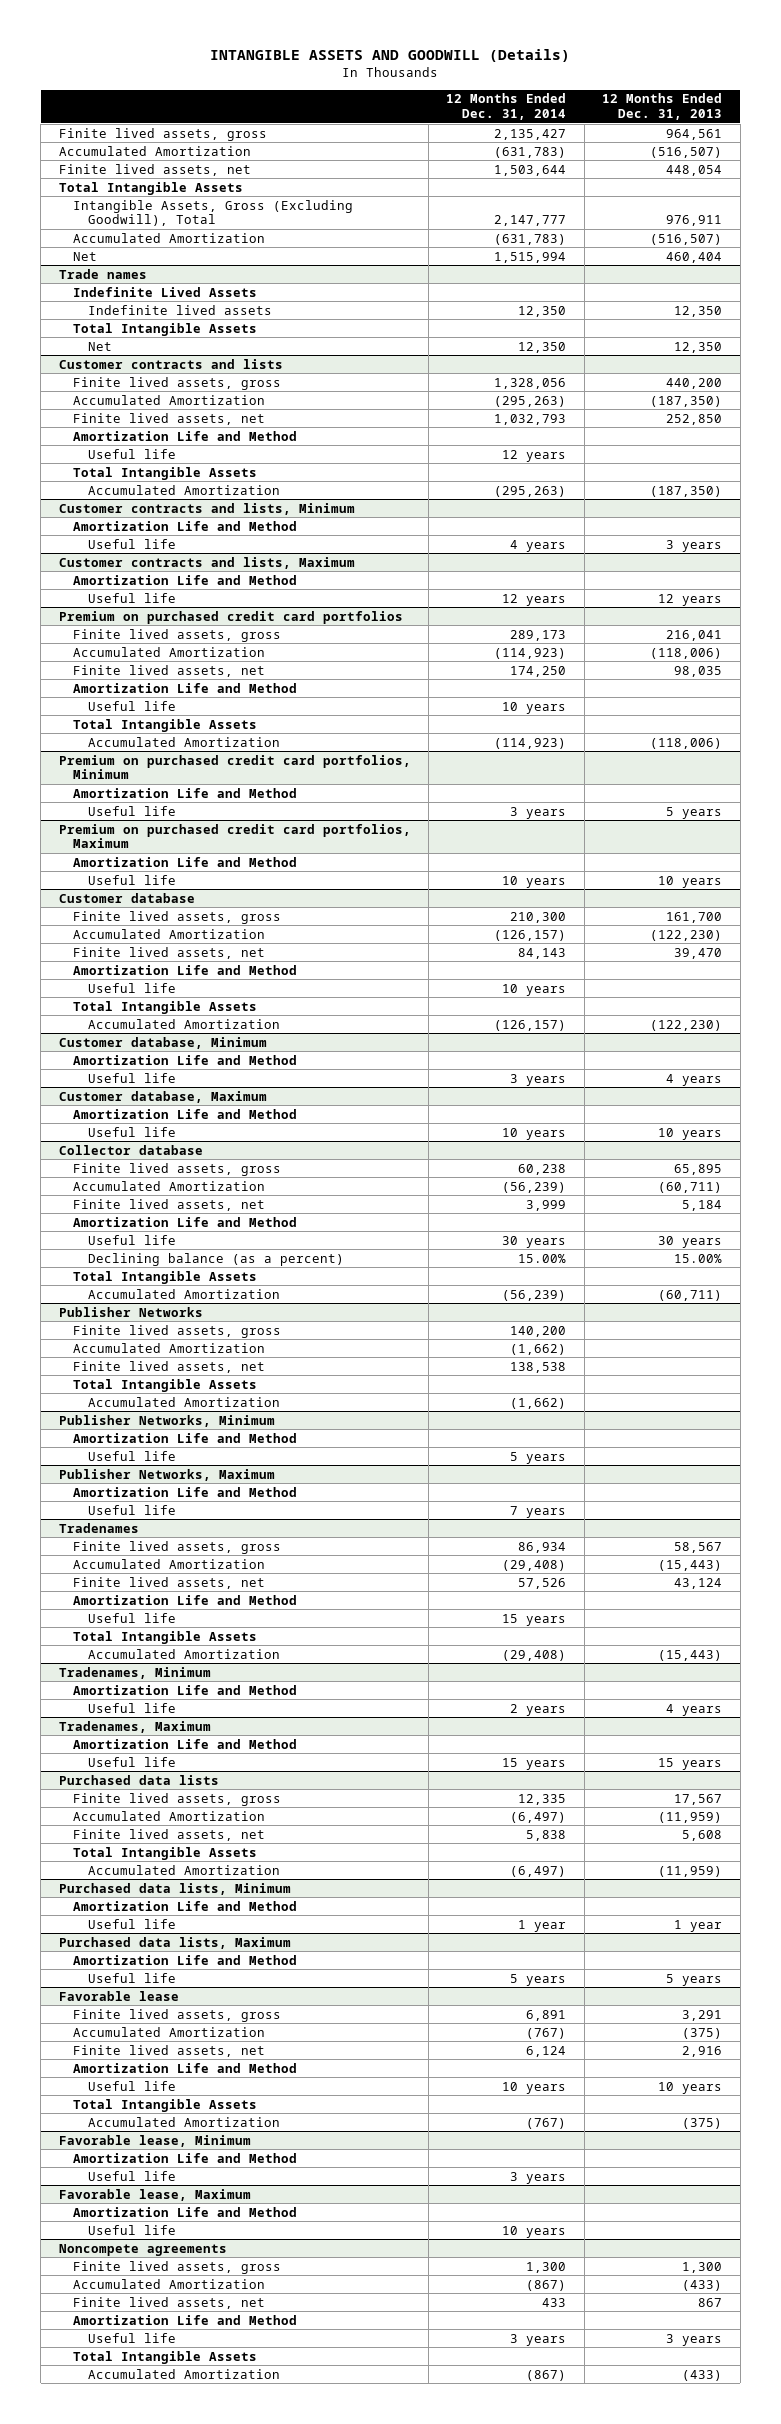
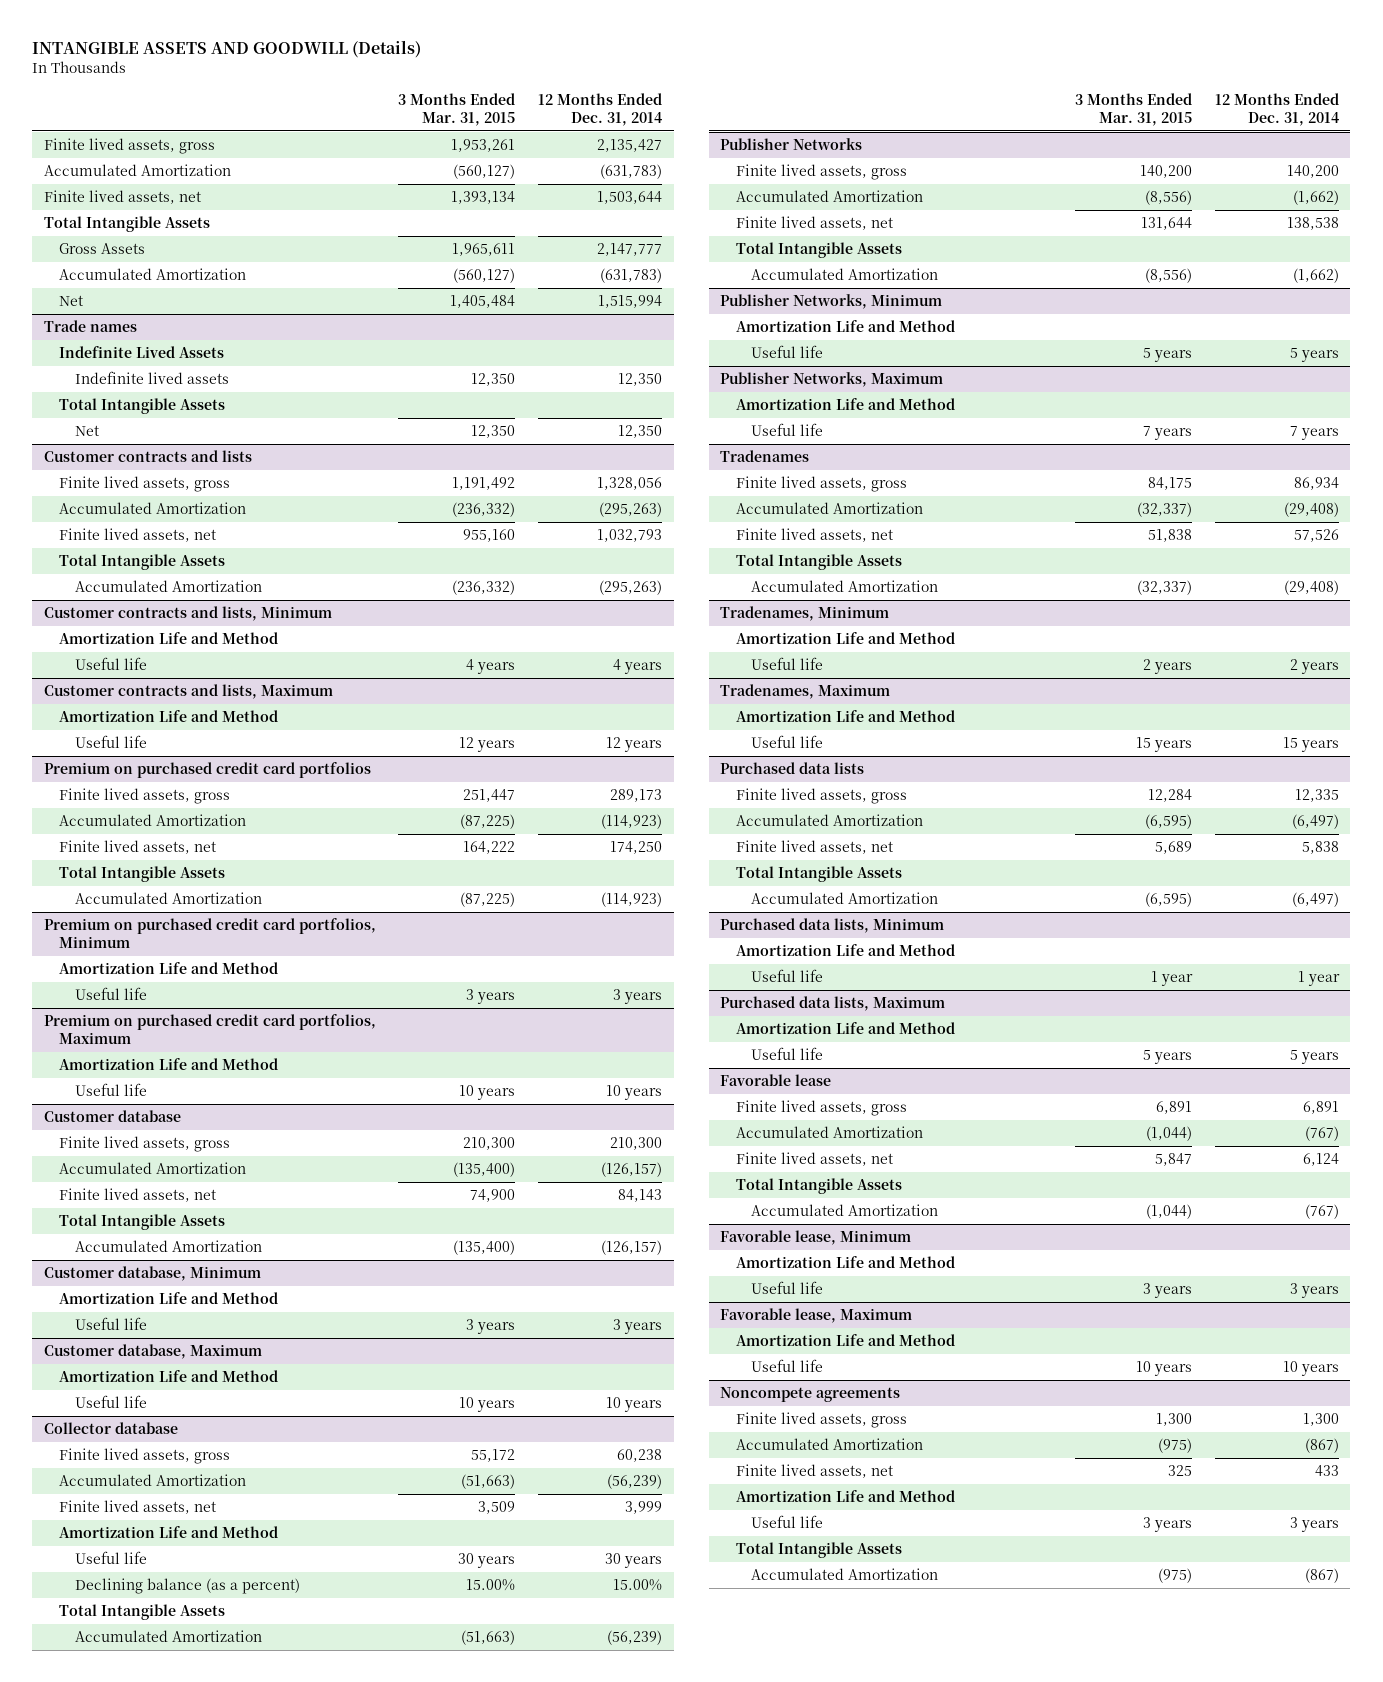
- | 12 Months Ended Dec. 31, 2014 | 12 Months Ended Dec. 31, 2013
+ | 3 Months Ended Mar. 31, 2015 | 12 Months Ended Dec. 31, 2014
- Intangible Assets, Gross (Excluding Goodwill), Total | 2,147,777 | 976,911
+ Gross Assets | 1,965,611 | 2,147,777
@ Customer contracts and lists
- Amortization Life and Method
- Useful life | 12 years |
@ Premium on purchased credit card portfolios
- Amortization Life and Method
- Useful life | 10 years |
@ Customer database
- Amortization Life and Method
- Useful life | 10 years |
@ Tradenames
- Amortization Life and Method
- Useful life | 15 years |
@ Favorable lease
- Amortization Life and Method
- Useful life | 10 years | 10 years

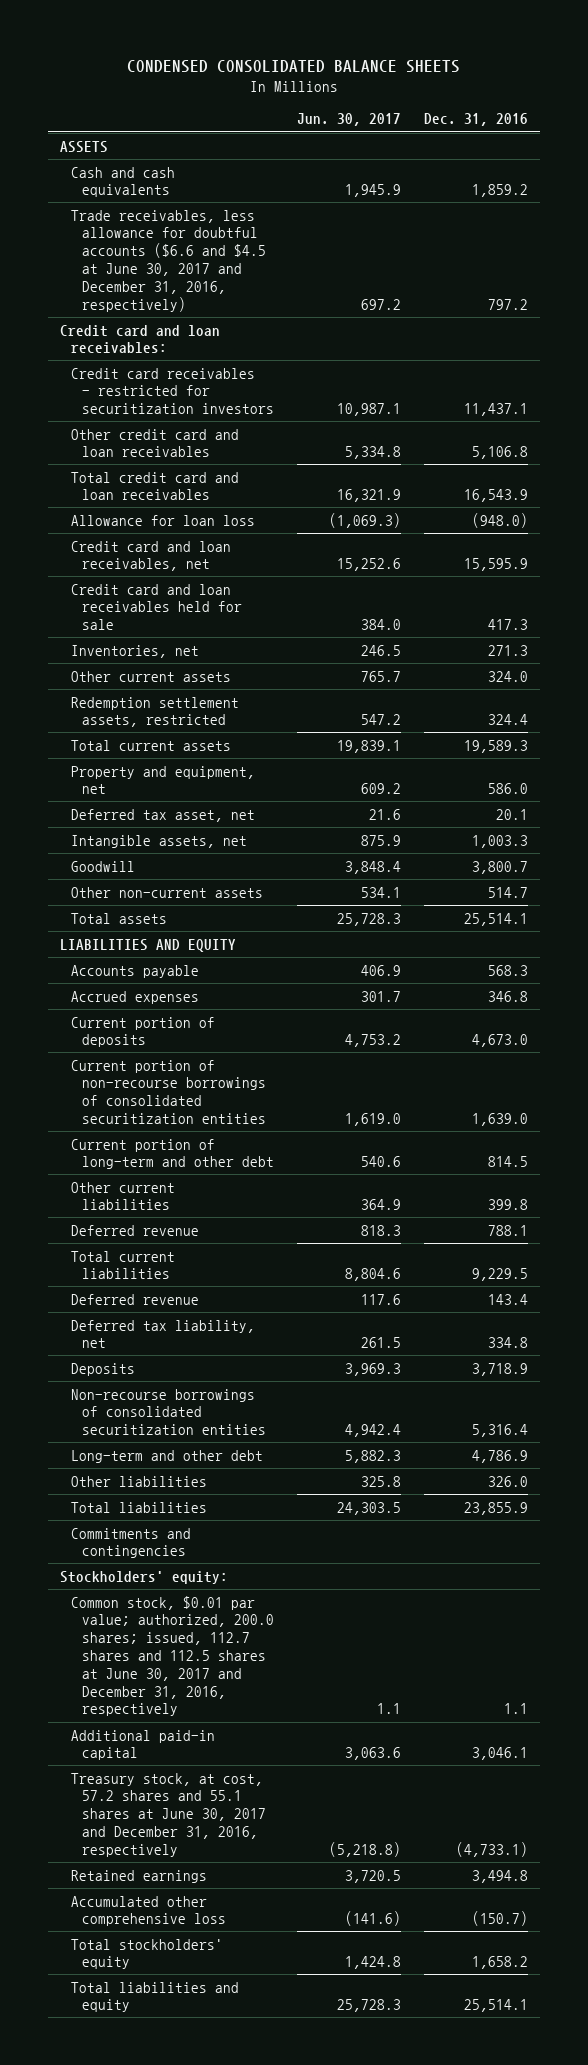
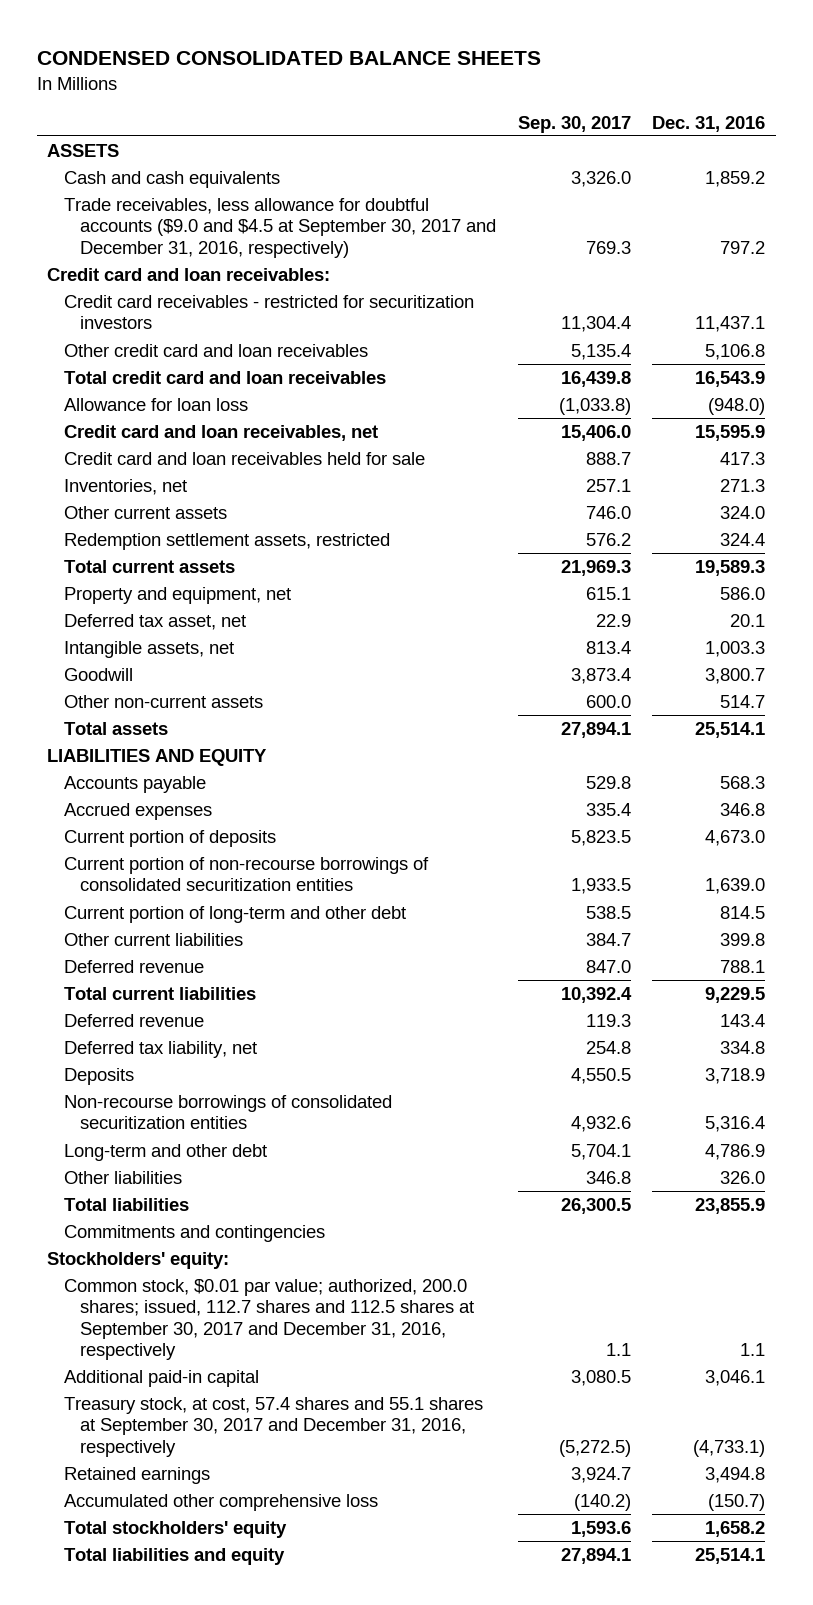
- | Jun. 30, 2017 | Dec. 31, 2016
+ | Sep. 30, 2017 | Dec. 31, 2016
- Trade receivables, less allowance for doubtful accounts ($6.6 and $4.5 at June 30, 2017 and December 31, 2016, respectively) | 697.2 | 797.2
+ Trade receivables, less allowance for doubtful accounts ($9.0 and $4.5 at September 30, 2017 and December 31, 2016, respectively) | 769.3 | 797.2
- Common stock, $0.01 par value; authorized, 200.0 shares; issued, 112.7 shares and 112.5 shares at June 30, 2017 and December 31, 2016, respectively | 1.1 | 1.1
+ Common stock, $0.01 par value; authorized, 200.0 shares; issued, 112.7 shares and 112.5 shares at September 30, 2017 and December 31, 2016, respectively | 1.1 | 1.1
- Treasury stock, at cost, 57.2 shares and 55.1 shares at June 30, 2017 and December 31, 2016, respectively | (5,218.8) | (4,733.1)
+ Treasury stock, at cost, 57.4 shares and 55.1 shares at September 30, 2017 and December 31, 2016, respectively | (5,272.5) | (4,733.1)

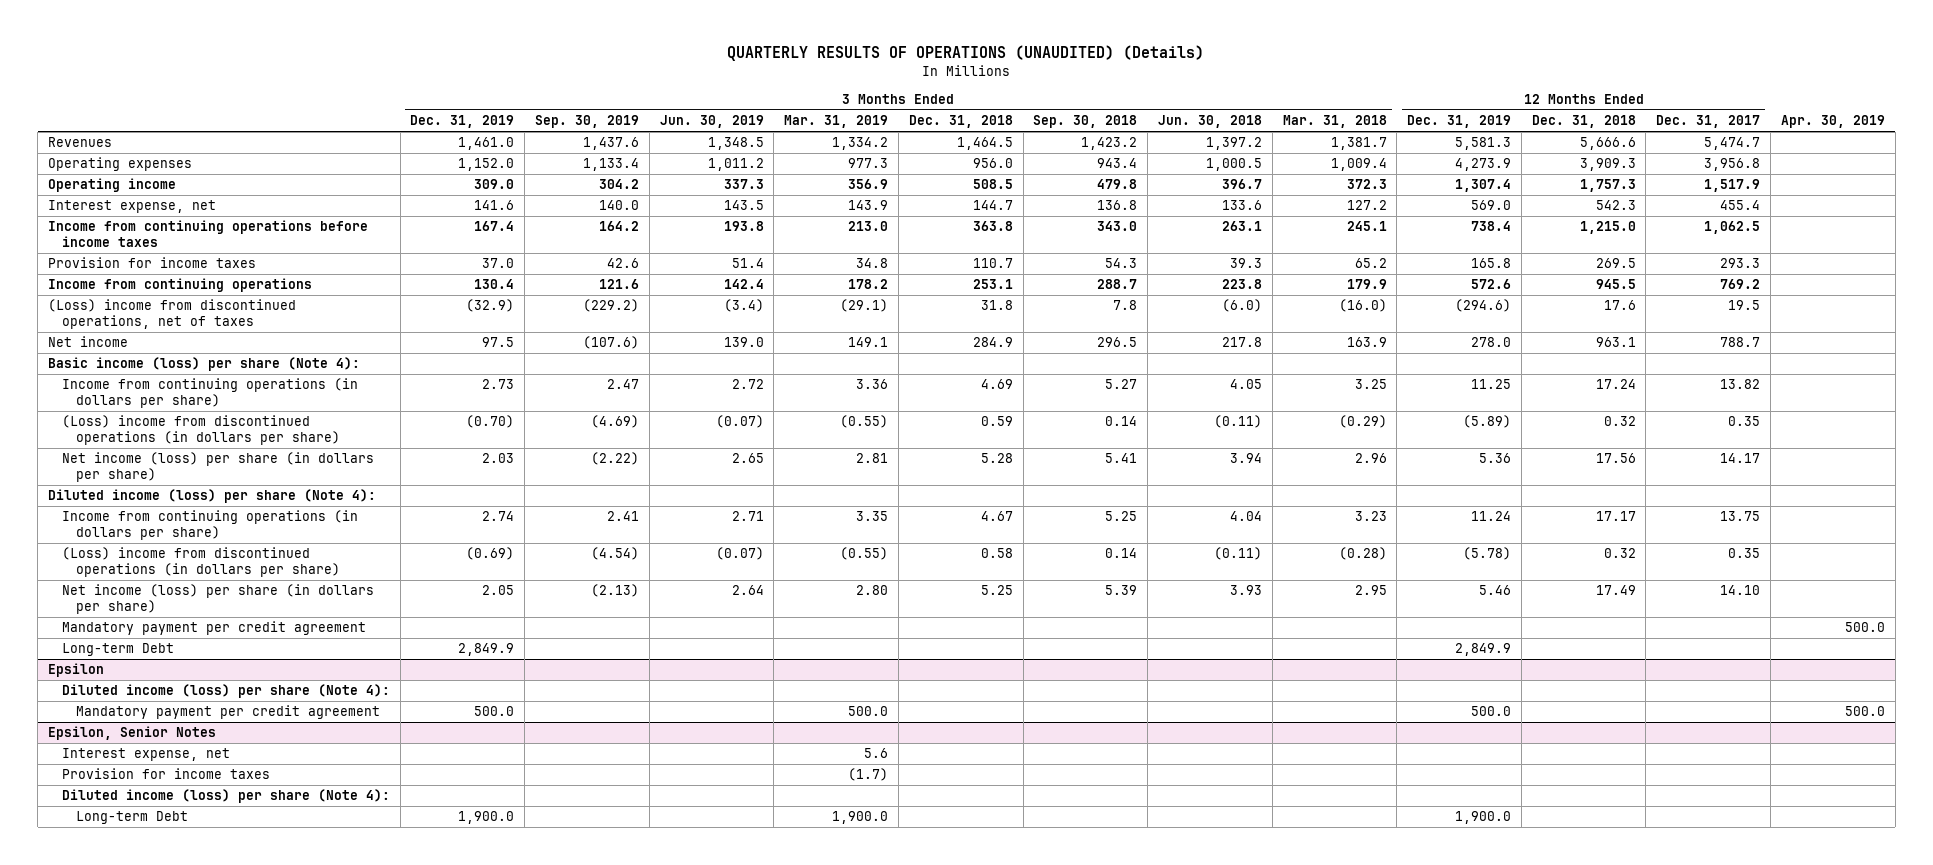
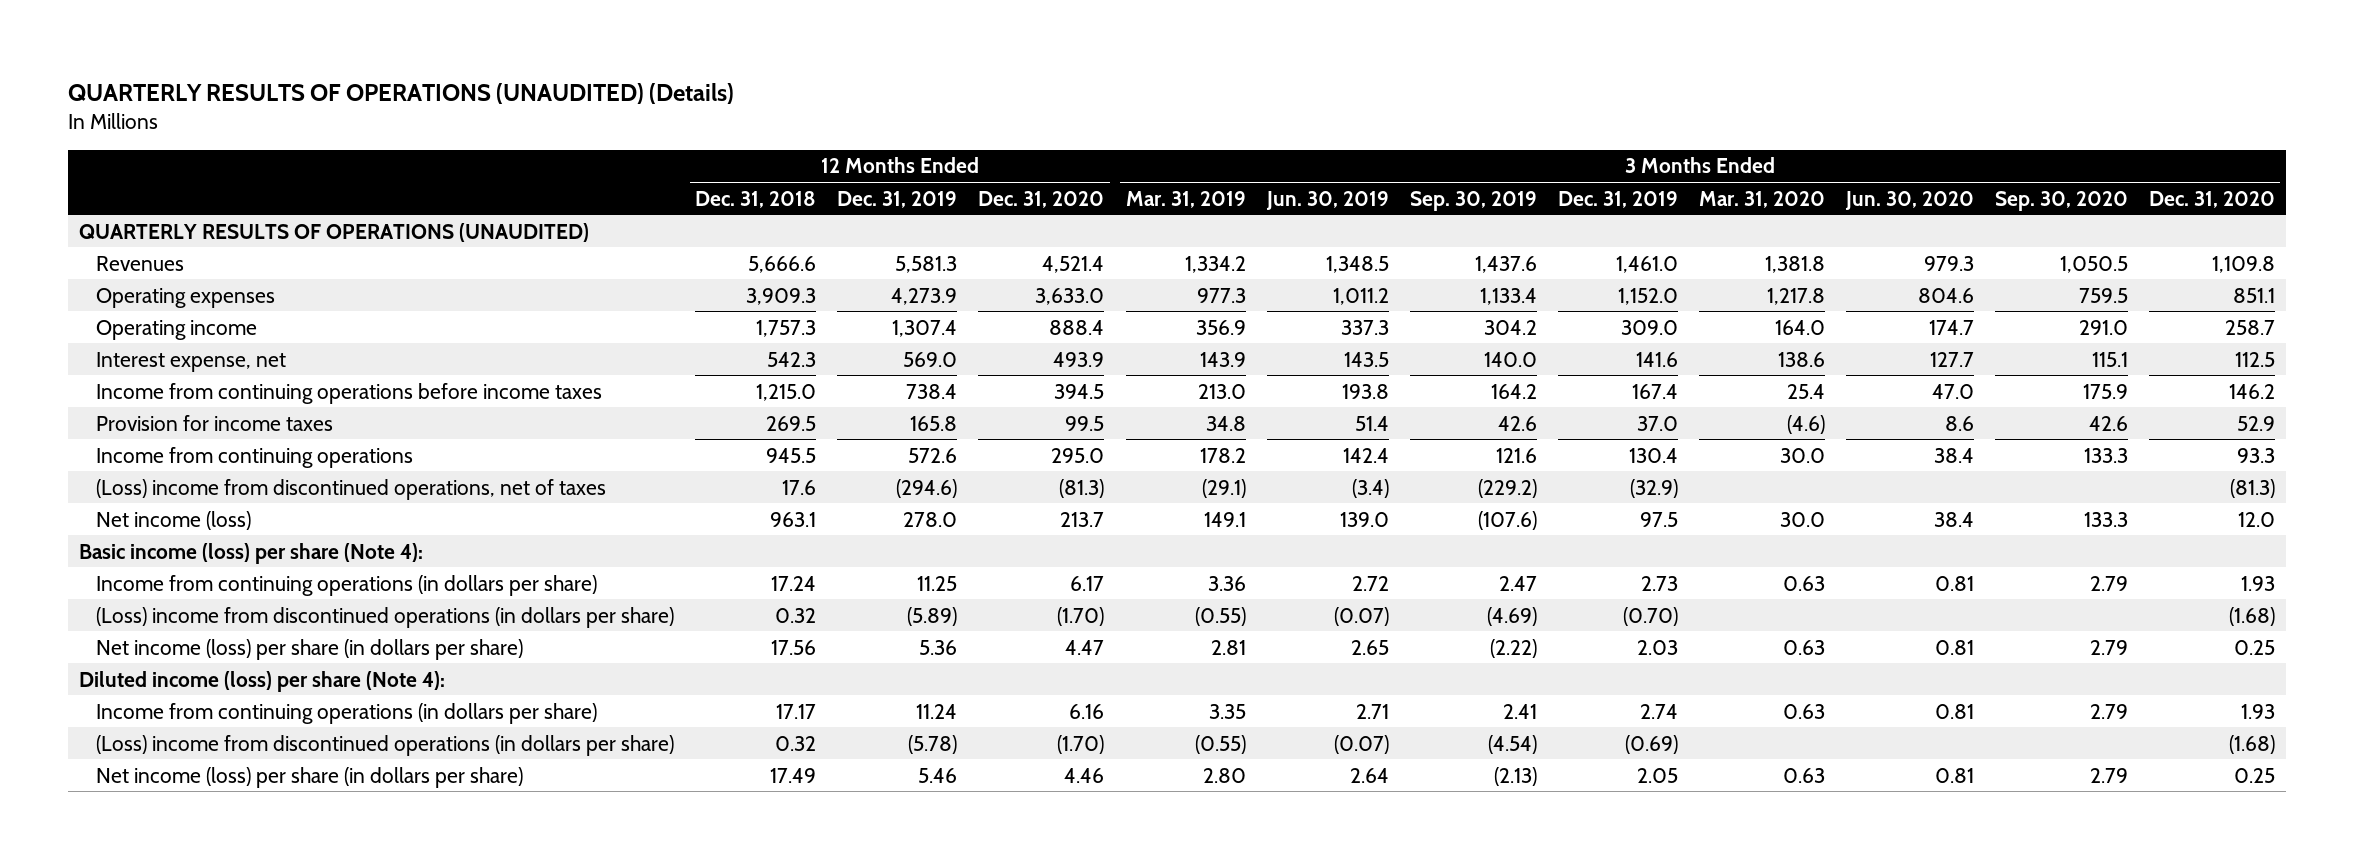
- | 3 Months Ended Dec. 31, 2019 | 3 Months Ended Sep. 30, 2019 | 3 Months Ended Jun. 30, 2019 | 3 Months Ended Mar. 31, 2019 | 3 Months Ended Dec. 31, 2018 | 3 Months Ended Sep. 30, 2018 | 3 Months Ended Jun. 30, 2018 | 3 Months Ended Mar. 31, 2018 | 12 Months Ended Dec. 31, 2019 | 12 Months Ended Dec. 31, 2018 | 12 Months Ended Dec. 31, 2017 | Apr. 30, 2019
+ | 12 Months Ended Dec. 31, 2018 | 12 Months Ended Dec. 31, 2019 | 12 Months Ended Dec. 31, 2020 | 3 Months Ended Mar. 31, 2019 | 3 Months Ended Jun. 30, 2019 | 3 Months Ended Sep. 30, 2019 | 3 Months Ended Dec. 31, 2019 | 3 Months Ended Mar. 31, 2020 | 3 Months Ended Jun. 30, 2020 | 3 Months Ended Sep. 30, 2020 | 3 Months Ended Dec. 31, 2020
+ QUARTERLY RESULTS OF OPERATIONS (UNAUDITED)
- Net income | 97.5 | (107.6) | 139.0 | 149.1 | 284.9 | 296.5 | 217.8 | 163.9 | 278.0 | 963.1 | 788.7 |
+ Net income (loss) | 963.1 | 278.0 | 213.7 | 149.1 | 139.0 | (107.6) | 97.5 | 30.0 | 38.4 | 133.3 | 12.0
- Mandatory payment per credit agreement | | | | | | | | | | | | 500.0
- Long-term Debt | 2,849.9 | | | | | | | | 2,849.9 | | |
- Epsilon
- Diluted income (loss) per share (Note 4):
- Mandatory payment per credit agreement | 500.0 | | | 500.0 | | | | | 500.0 | | | 500.0
- Epsilon, Senior Notes
- Interest expense, net | | | | 5.6 | | | | | | | |
- Provision for income taxes | | | | (1.7) | | | | | | | |
- Diluted income (loss) per share (Note 4):
- Long-term Debt | 1,900.0 | | | 1,900.0 | | | | | 1,900.0 | | |

